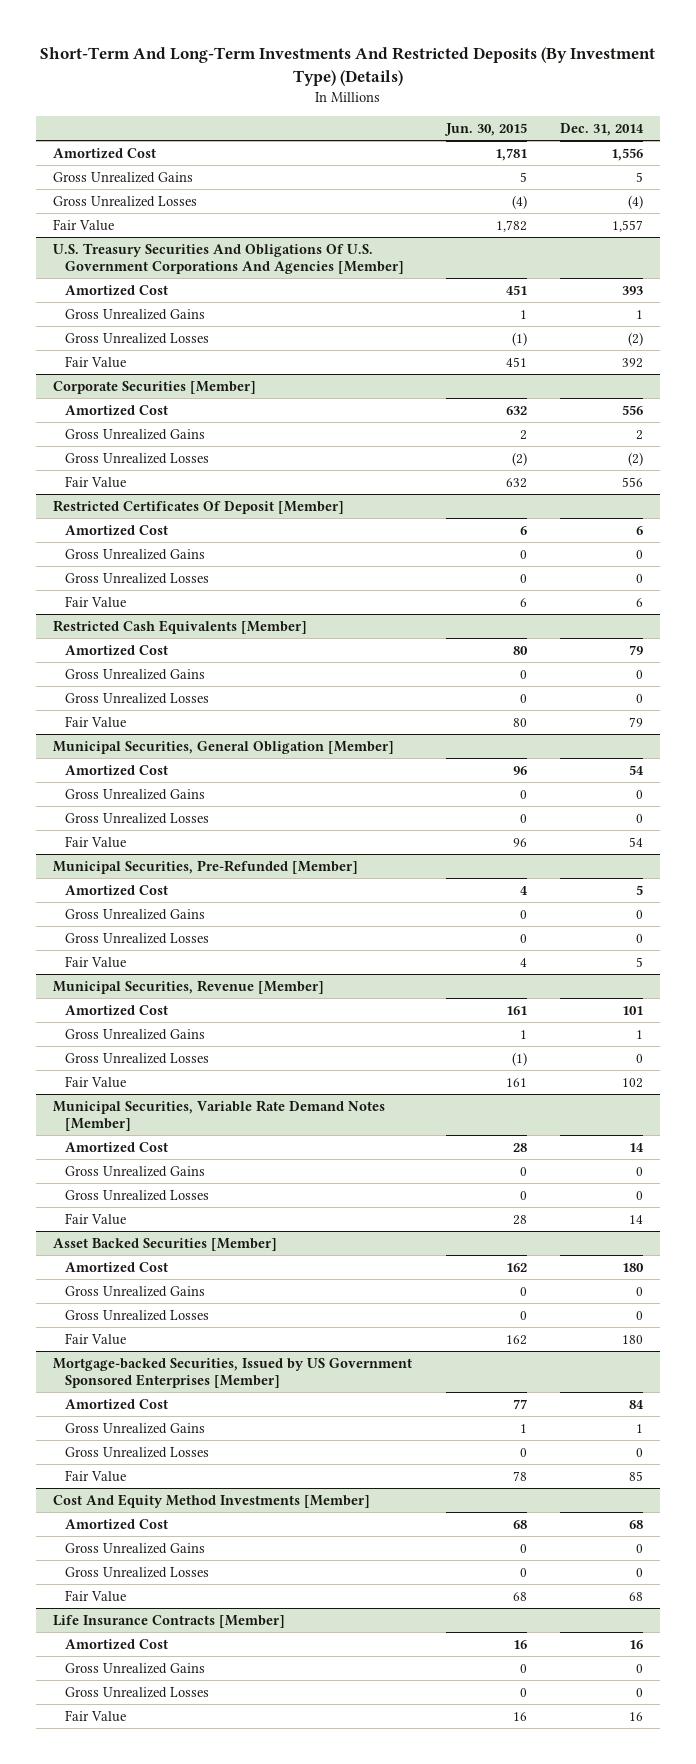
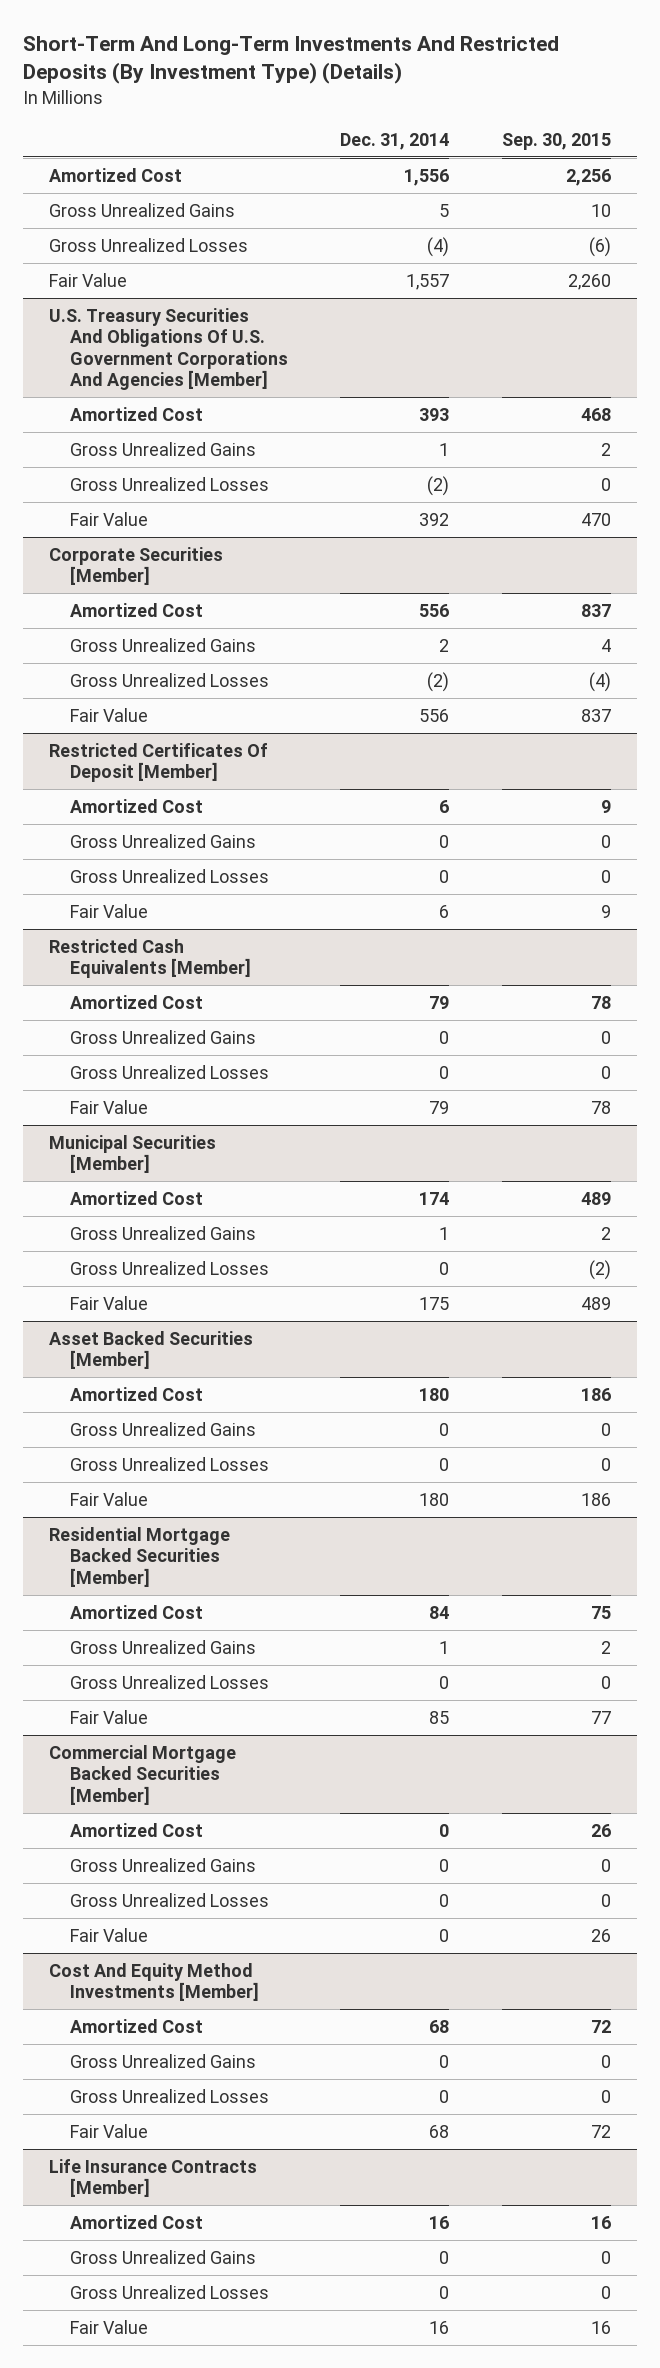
- | Jun. 30, 2015 | Dec. 31, 2014
+ | Dec. 31, 2014 | Sep. 30, 2015
- Municipal Securities, General Obligation [Member]
- Amortized Cost | 96 | 54
- Gross Unrealized Gains | 0 | 0
- Gross Unrealized Losses | 0 | 0
- Fair Value | 96 | 54
- Municipal Securities, Pre-Refunded [Member]
- Amortized Cost | 4 | 5
- Gross Unrealized Gains | 0 | 0
- Gross Unrealized Losses | 0 | 0
- Fair Value | 4 | 5
- Municipal Securities, Revenue [Member]
- Amortized Cost | 161 | 101
+ Municipal Securities [Member]
+ Amortized Cost | 174 | 489
- Fair Value | 161 | 102
- Municipal Securities, Variable Rate Demand Notes [Member]
- Amortized Cost | 28 | 14
- Gross Unrealized Gains | 0 | 0
- Gross Unrealized Losses | 0 | 0
- Fair Value | 28 | 14
+ Fair Value | 175 | 489
- Mortgage-backed Securities, Issued by US Government Sponsored Enterprises [Member]
+ Residential Mortgage Backed Securities [Member]
+ Commercial Mortgage Backed Securities [Member]
+ Amortized Cost | 0 | 26
+ Gross Unrealized Gains | 0 | 0
+ Gross Unrealized Losses | 0 | 0
+ Fair Value | 0 | 26

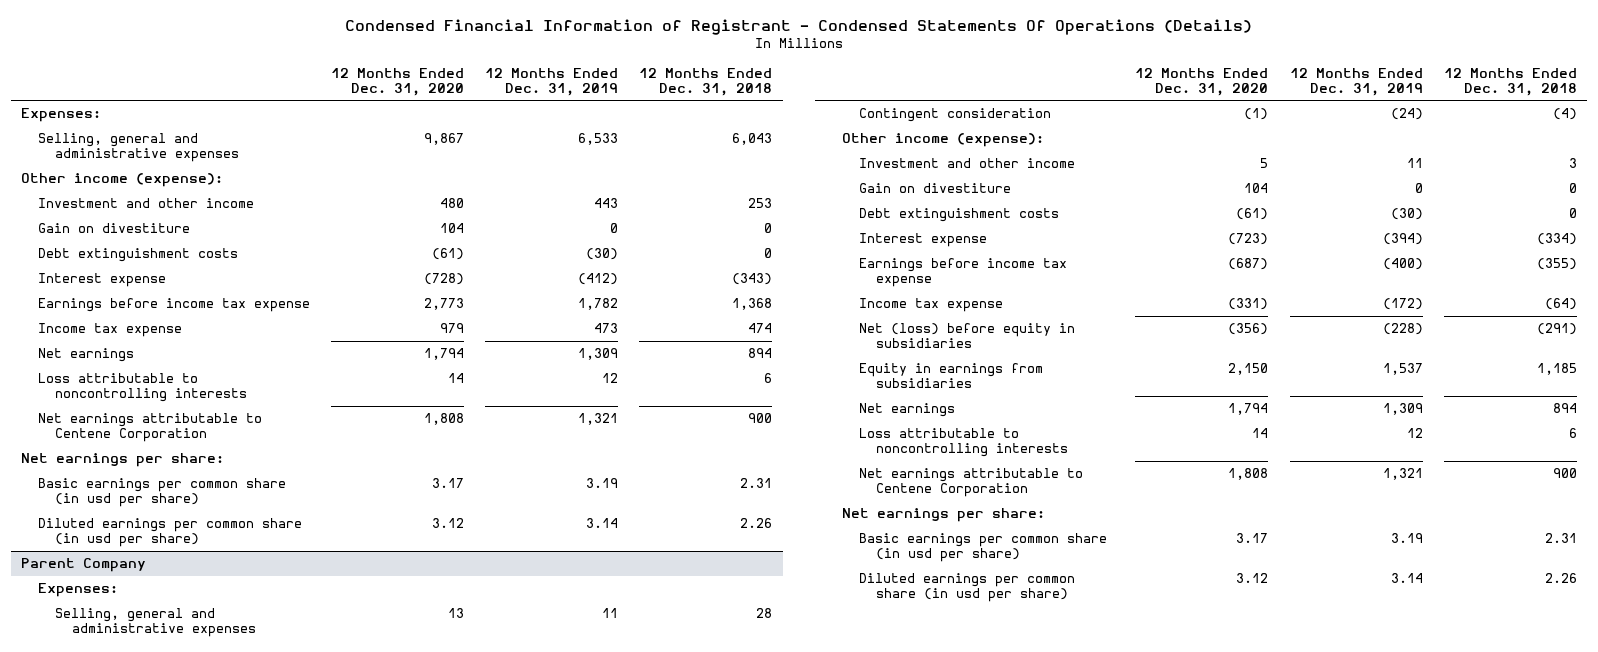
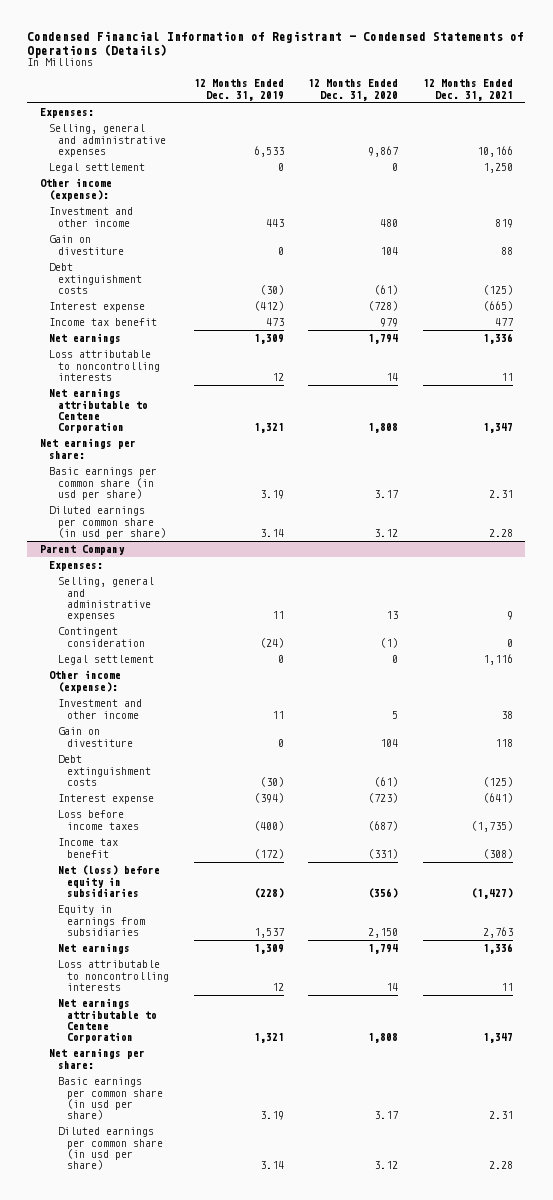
- Condensed Financial Information of Registrant - Condensed Statements Of Operations (Details)
+ Condensed Financial Information of Registrant - Condensed Statements of Operations (Details)
- | 12 Months Ended Dec. 31, 2020 | 12 Months Ended Dec. 31, 2019 | 12 Months Ended Dec. 31, 2018
+ | 12 Months Ended Dec. 31, 2019 | 12 Months Ended Dec. 31, 2020 | 12 Months Ended Dec. 31, 2021
+ Legal settlement | 0 | 0 | 1,250
- Earnings before income tax expense | 2,773 | 1,782 | 1,368
- Income tax expense | 979 | 473 | 474
+ Income tax benefit | 473 | 979 | 477
@ Parent Company
+ Legal settlement | 0 | 0 | 1,116
- Earnings before income tax expense | (687) | (400) | (355)
- Income tax expense | (331) | (172) | (64)
+ Loss before income taxes | (400) | (687) | (1,735)
+ Income tax benefit | (172) | (331) | (308)

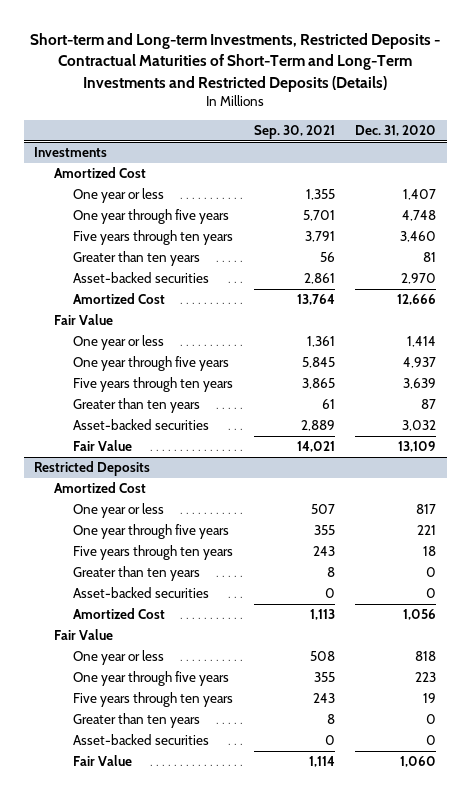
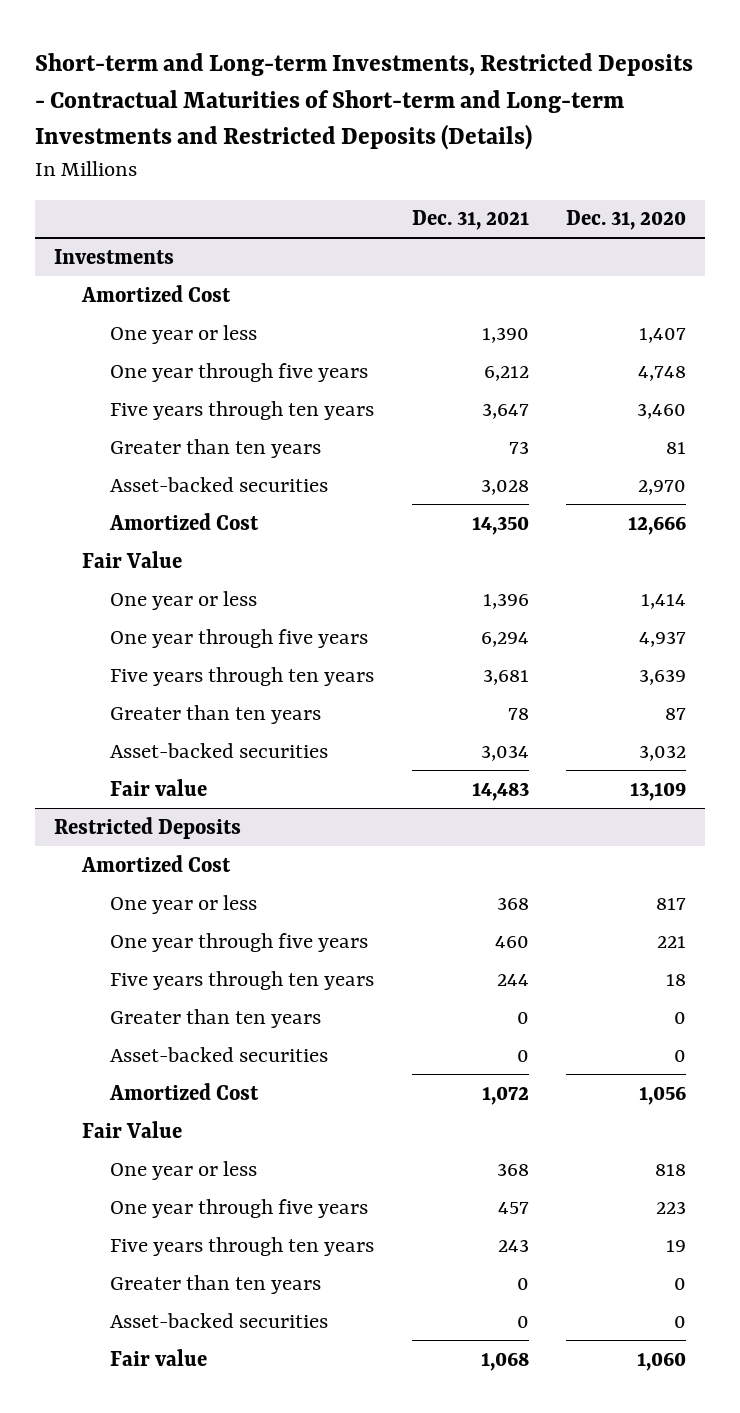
- Short-term and Long-term Investments, Restricted Deposits - Contractual Maturities of Short-Term and Long-Term Investments and Restricted Deposits (Details)
+ Short-term and Long-term Investments, Restricted Deposits - Contractual Maturities of Short-term and Long-term Investments and Restricted Deposits (Details)
- | Sep. 30, 2021 | Dec. 31, 2020
+ | Dec. 31, 2021 | Dec. 31, 2020
@ Investments
- Fair Value | 14,021 | 13,109
+ Fair value | 14,483 | 13,109
@ Restricted Deposits
- Fair Value | 1,114 | 1,060
+ Fair value | 1,068 | 1,060

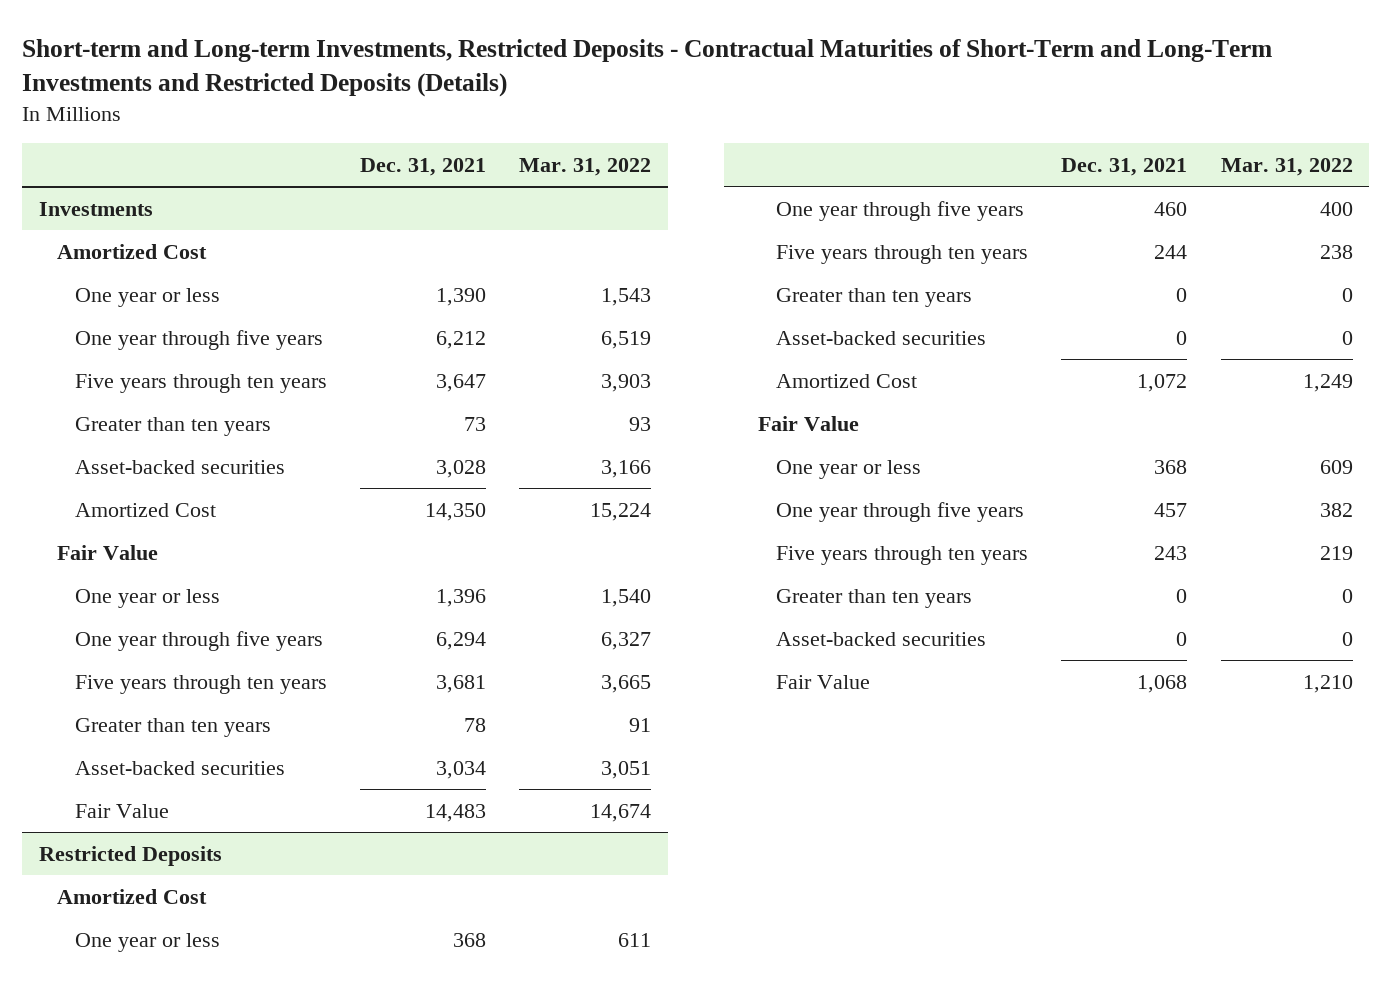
- Short-term and Long-term Investments, Restricted Deposits - Contractual Maturities of Short-term and Long-term Investments and Restricted Deposits (Details)
+ Short-term and Long-term Investments, Restricted Deposits - Contractual Maturities of Short-Term and Long-Term Investments and Restricted Deposits (Details)
- | Dec. 31, 2021 | Dec. 31, 2020
+ | Dec. 31, 2021 | Mar. 31, 2022
@ Investments
- Fair value | 14,483 | 13,109
+ Fair Value | 14,483 | 14,674
@ Restricted Deposits
- Fair value | 1,068 | 1,060
+ Fair Value | 1,068 | 1,210

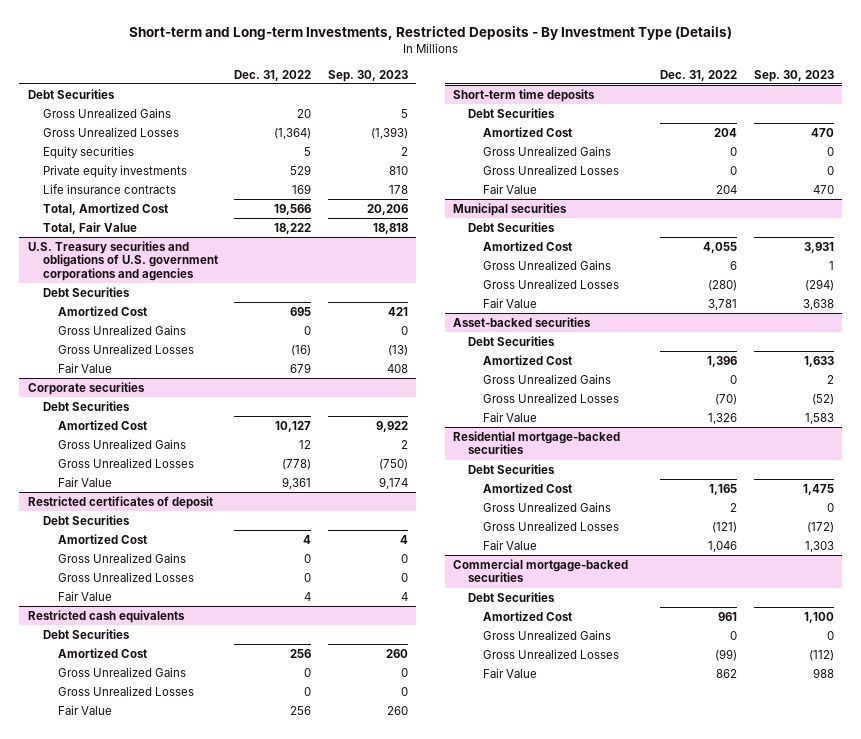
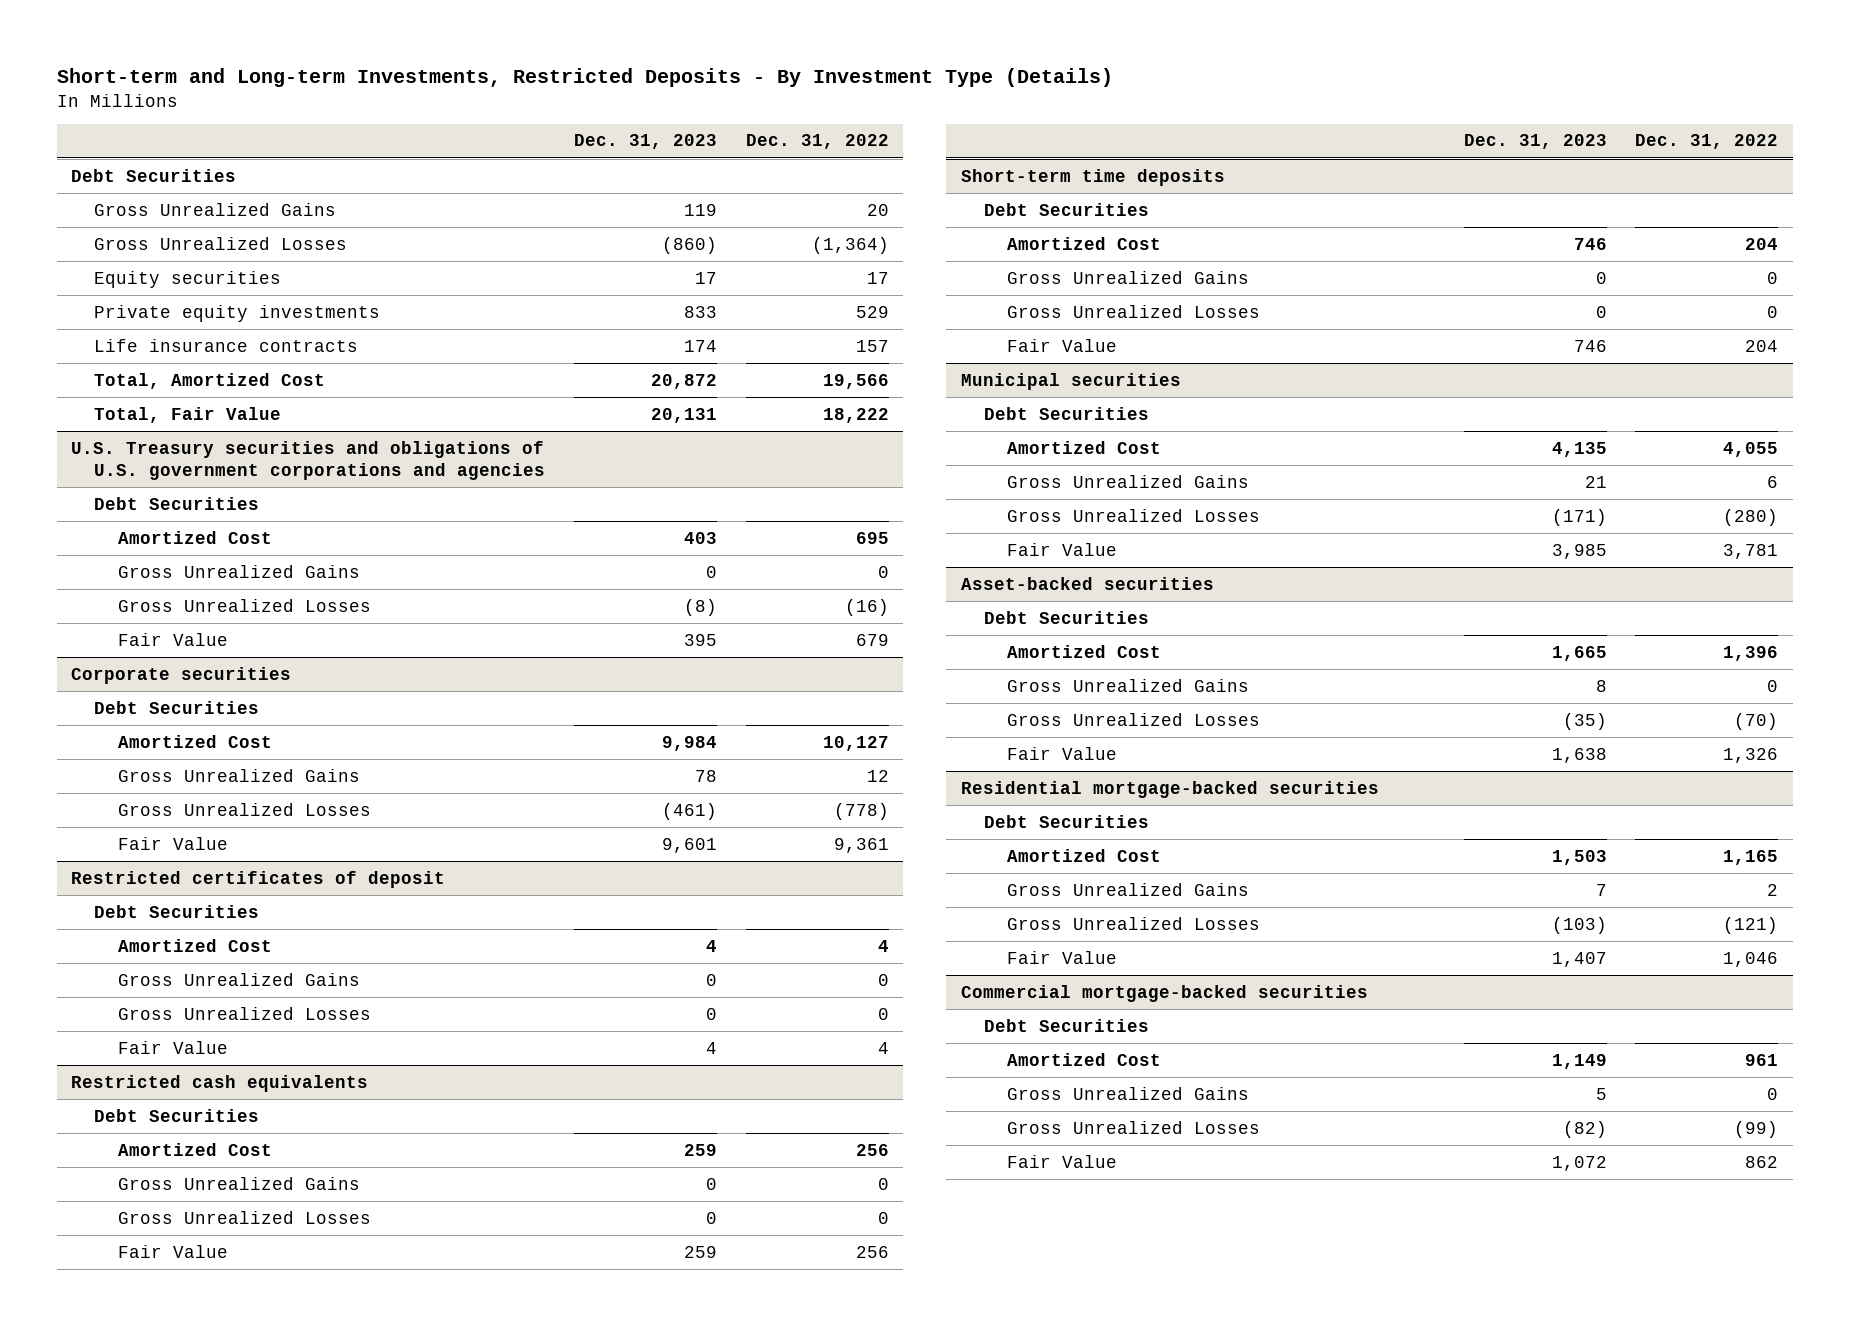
- | Dec. 31, 2022 | Sep. 30, 2023
+ | Dec. 31, 2023 | Dec. 31, 2022
- Equity securities | 5 | 2
+ Equity securities | 17 | 17
- Life insurance contracts | 169 | 178
+ Life insurance contracts | 174 | 157

